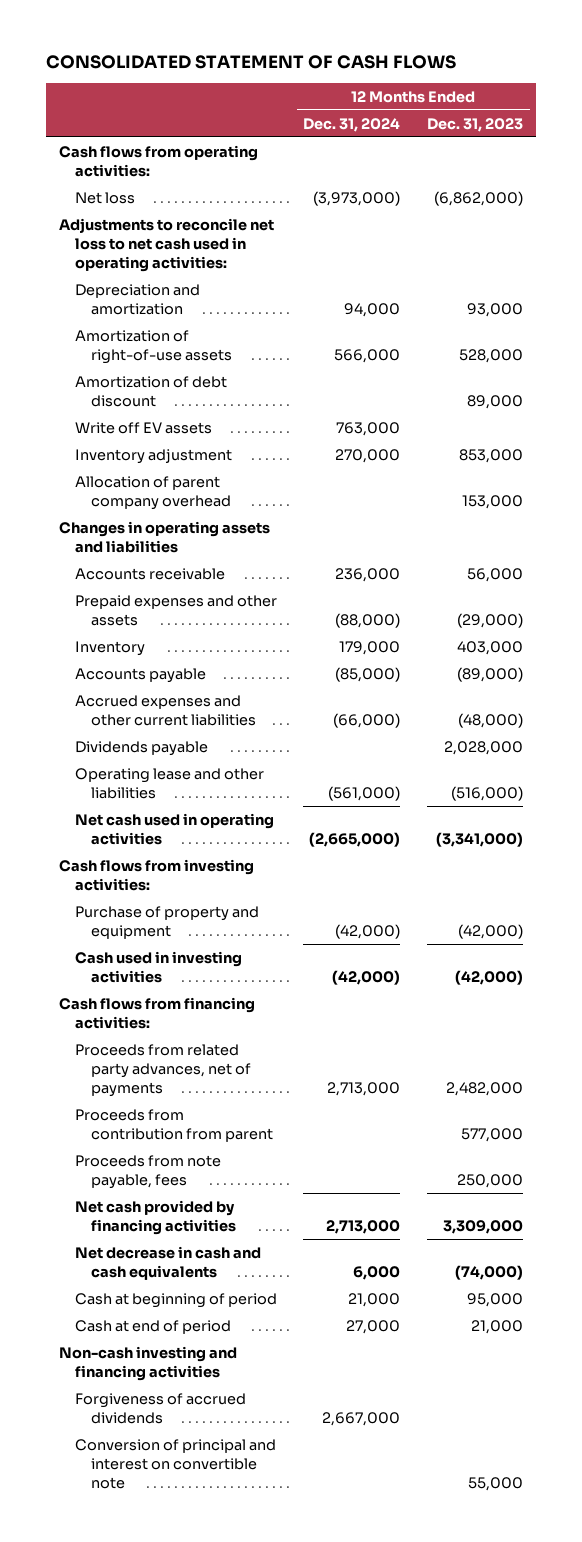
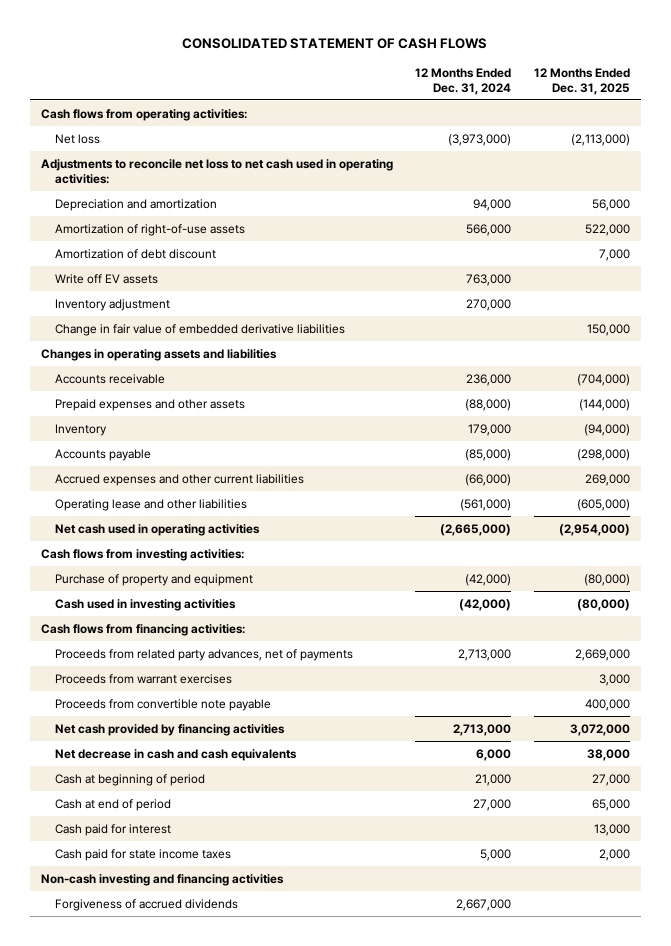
- | 12 Months Ended Dec. 31, 2024 | 12 Months Ended Dec. 31, 2023
+ | 12 Months Ended Dec. 31, 2024 | 12 Months Ended Dec. 31, 2025
- Allocation of parent company overhead | | 153,000
+ Change in fair value of embedded derivative liabilities | | 150,000
- Dividends payable | | 2,028,000
- Proceeds from contribution from parent | | 577,000
- Proceeds from note payable, fees | | 250,000
+ Proceeds from warrant exercises | | 3,000
+ Proceeds from convertible note payable | | 400,000
+ Cash paid for interest | | 13,000
+ Cash paid for state income taxes | 5,000 | 2,000
- Conversion of principal and interest on convertible note | | 55,000

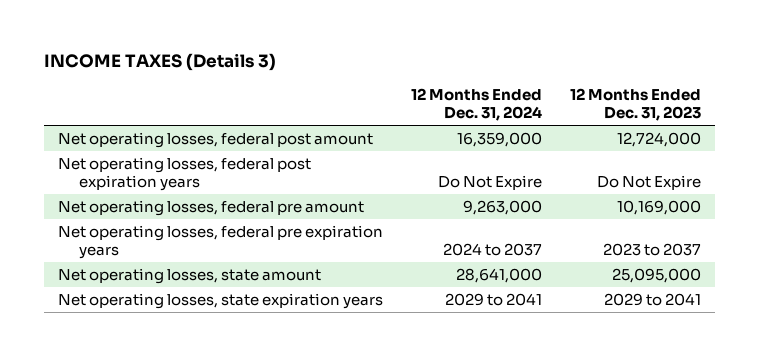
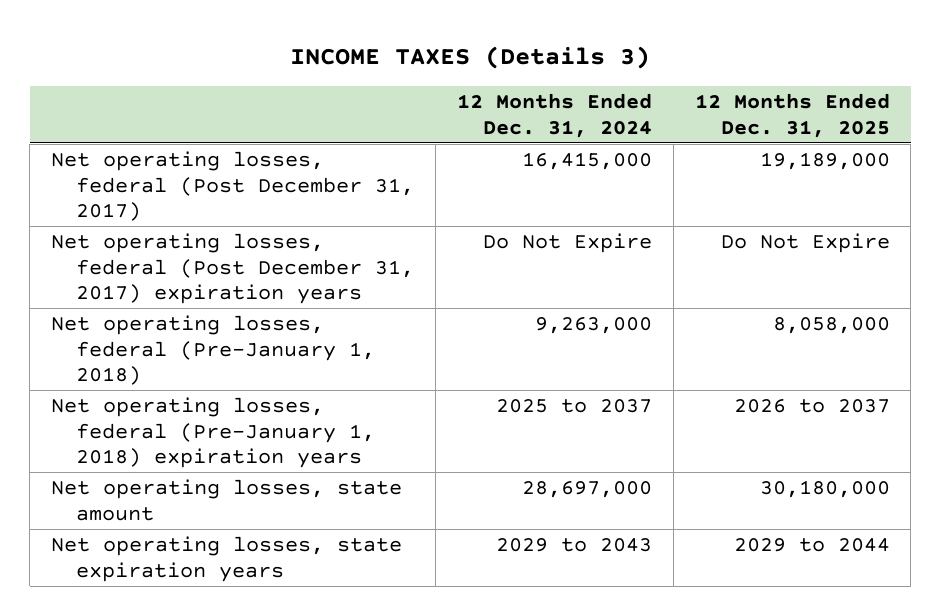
- | 12 Months Ended Dec. 31, 2024 | 12 Months Ended Dec. 31, 2023
+ | 12 Months Ended Dec. 31, 2024 | 12 Months Ended Dec. 31, 2025
- Net operating losses, federal post amount | 16,359,000 | 12,724,000
- Net operating losses, federal post expiration years | Do Not Expire | Do Not Expire
- Net operating losses, federal pre amount | 9,263,000 | 10,169,000
- Net operating losses, federal pre expiration years | 2024 to 2037 | 2023 to 2037
- Net operating losses, state amount | 28,641,000 | 25,095,000
- Net operating losses, state expiration years | 2029 to 2041 | 2029 to 2041
+ Net operating losses, federal (Post December 31, 2017) | 16,415,000 | 19,189,000
+ Net operating losses, federal (Post December 31, 2017) expiration years | Do Not Expire | Do Not Expire
+ Net operating losses, federal (Pre-January 1, 2018) | 9,263,000 | 8,058,000
+ Net operating losses, federal (Pre-January 1, 2018) expiration years | 2025 to 2037 | 2026 to 2037
+ Net operating losses, state amount | 28,697,000 | 30,180,000
+ Net operating losses, state expiration years | 2029 to 2043 | 2029 to 2044

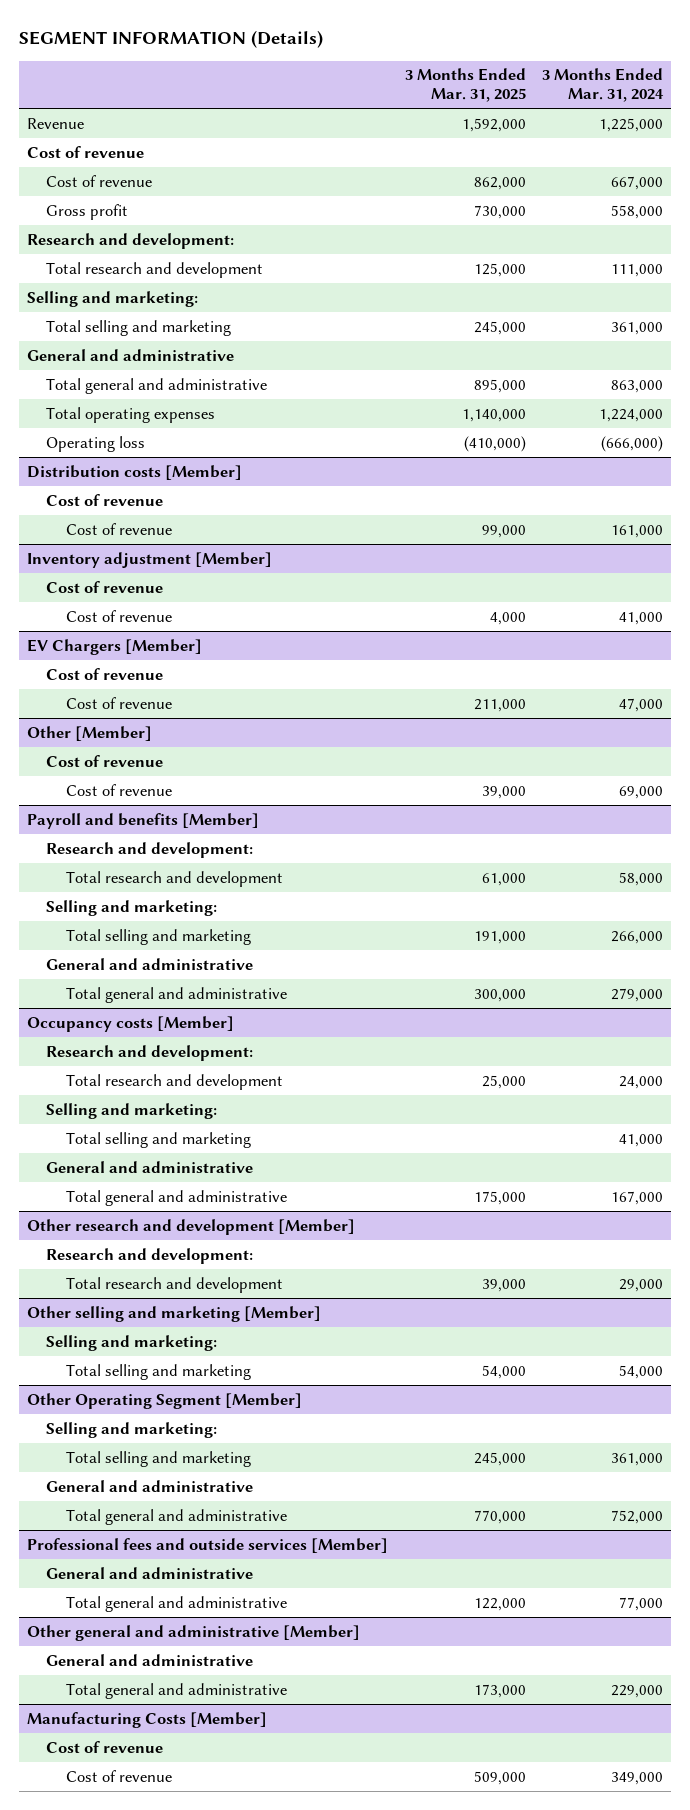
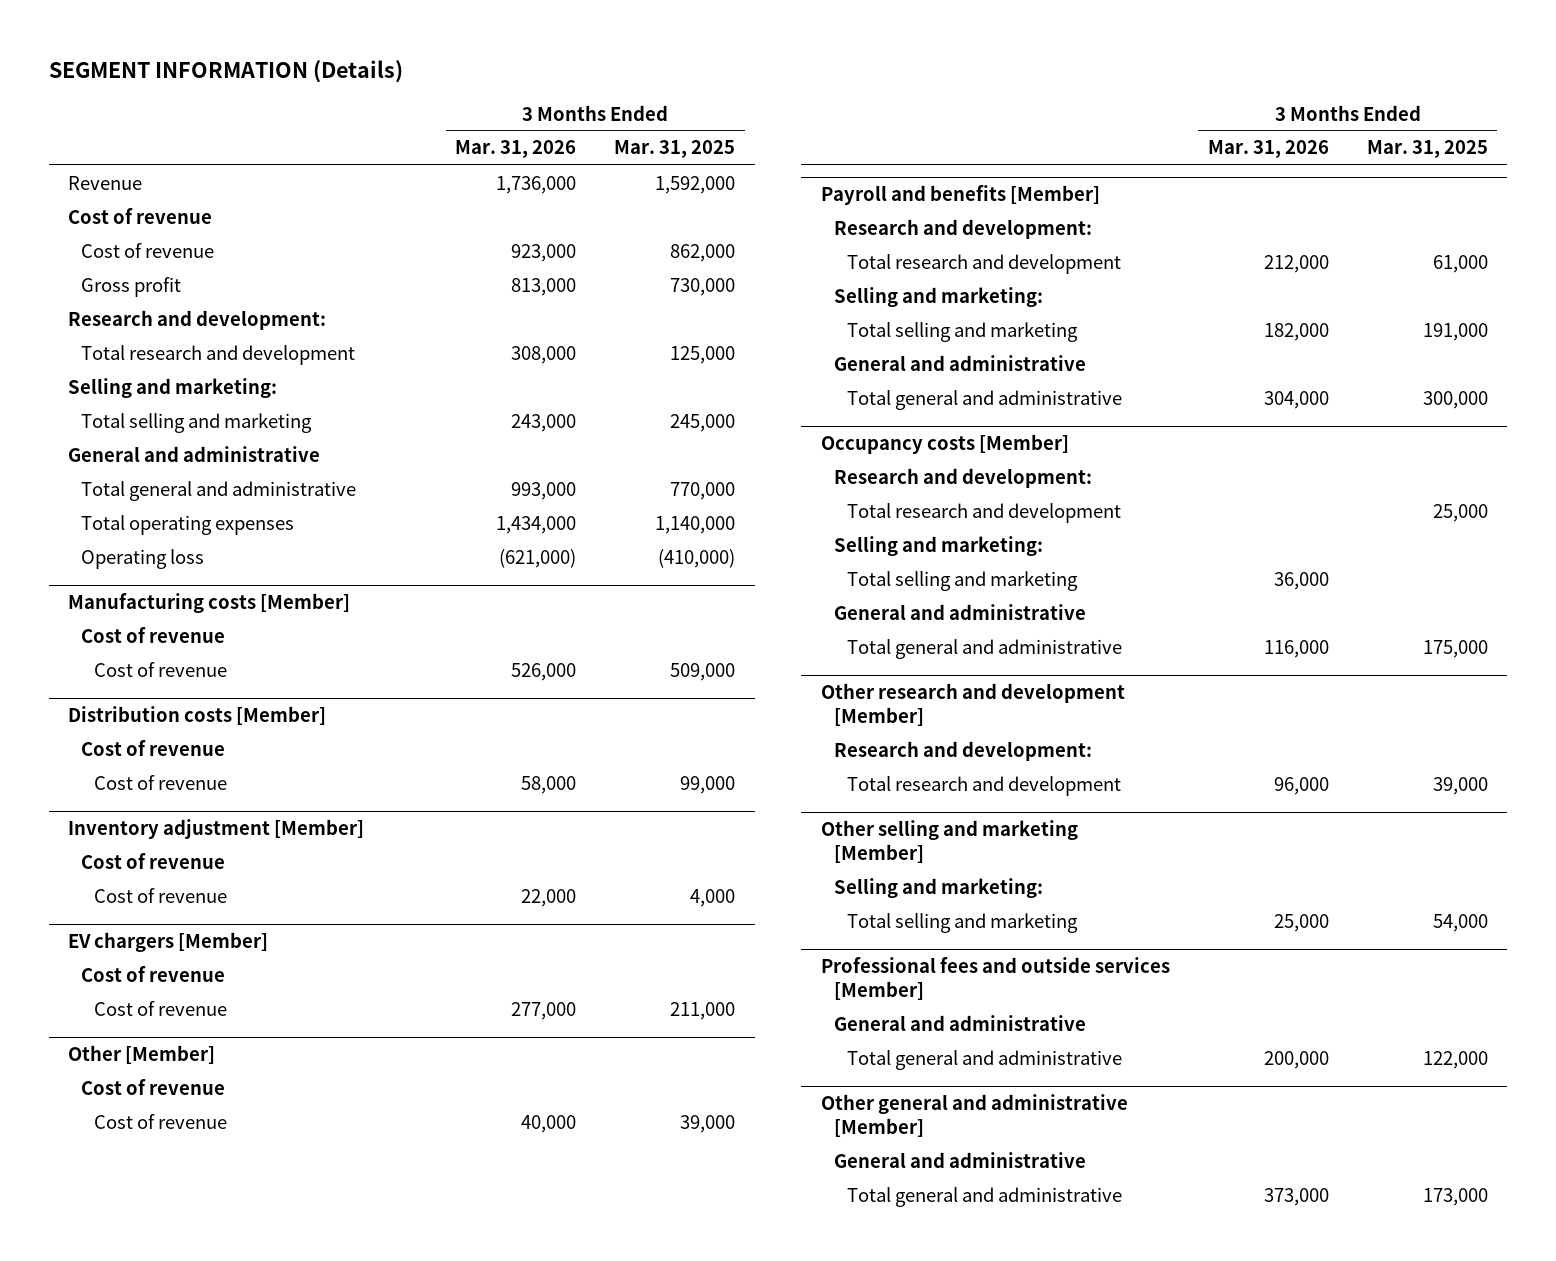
- | 3 Months Ended Mar. 31, 2025 | 3 Months Ended Mar. 31, 2024
+ | 3 Months Ended Mar. 31, 2026 | 3 Months Ended Mar. 31, 2025
- Total general and administrative | 895,000 | 863,000
+ Total general and administrative | 993,000 | 770,000
+ Manufacturing costs [Member]
+ Cost of revenue
+ Cost of revenue | 526,000 | 509,000
- EV Chargers [Member]
+ EV chargers [Member]
- Other Operating Segment [Member]
- Selling and marketing:
- Total selling and marketing | 245,000 | 361,000
- General and administrative
- Total general and administrative | 770,000 | 752,000
- Manufacturing Costs [Member]
- Cost of revenue
- Cost of revenue | 509,000 | 349,000

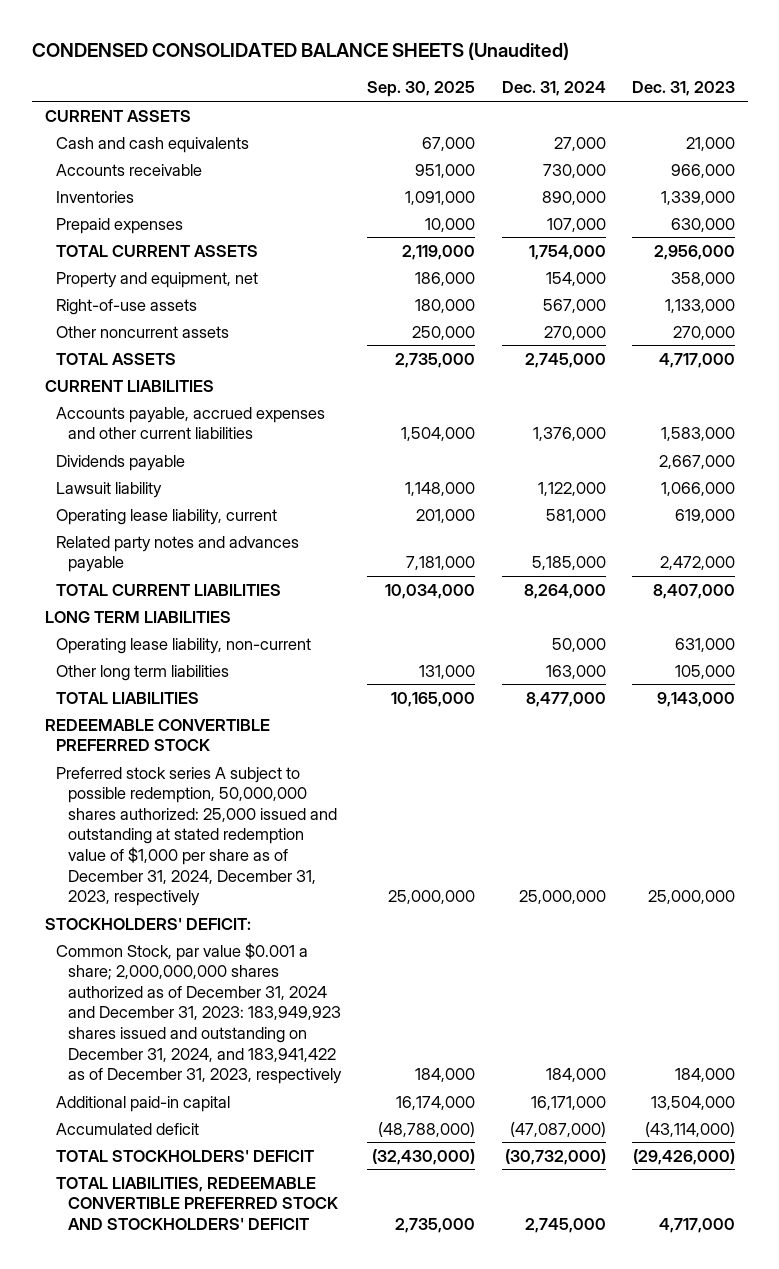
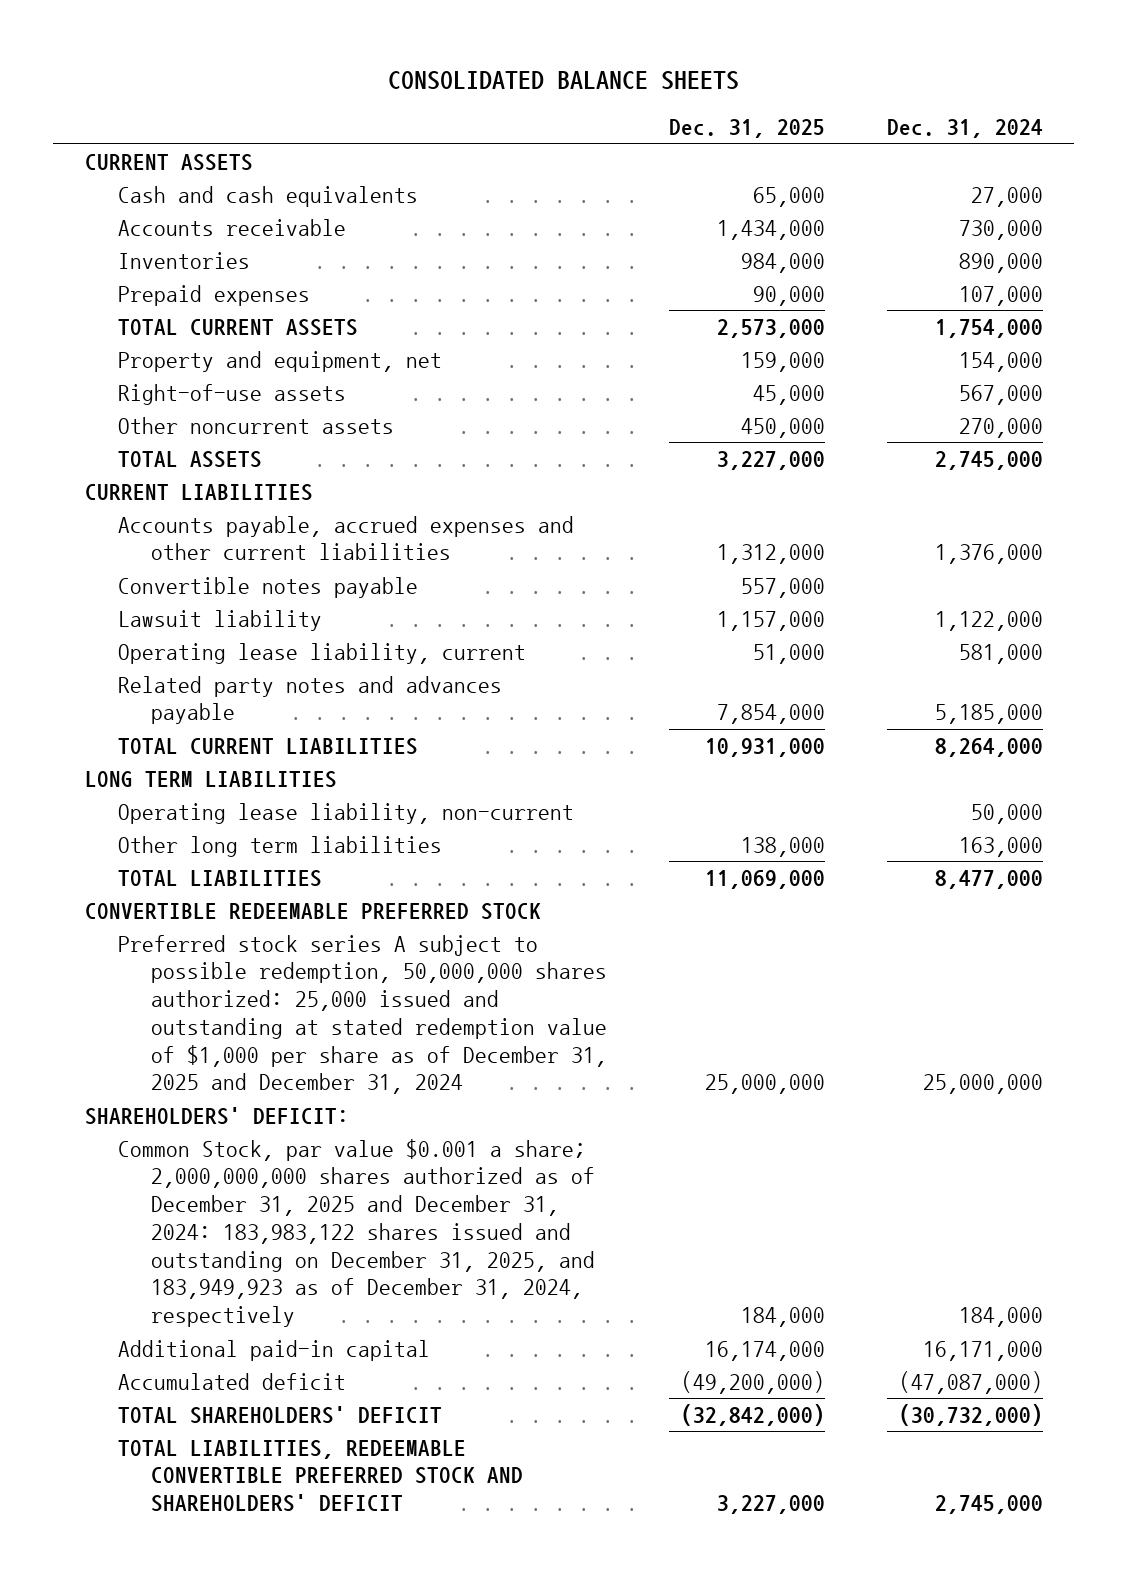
- CONDENSED CONSOLIDATED BALANCE SHEETS (Unaudited)
+ CONSOLIDATED BALANCE SHEETS
- | Sep. 30, 2025 | Dec. 31, 2024 | Dec. 31, 2023
+ | Dec. 31, 2025 | Dec. 31, 2024
- Dividends payable | | | 2,667,000
+ Convertible notes payable | 557,000 |
- REDEEMABLE CONVERTIBLE PREFERRED STOCK
- Preferred stock series A subject to possible redemption, 50,000,000 shares authorized: 25,000 issued and outstanding at stated redemption value of $1,000 per share as of December 31, 2024, December 31, 2023, respectively | 25,000,000 | 25,000,000 | 25,000,000
- STOCKHOLDERS' DEFICIT:
- Common Stock, par value $0.001 a share; 2,000,000,000 shares authorized as of December 31, 2024 and December 31, 2023: 183,949,923 shares issued and outstanding on December 31, 2024, and 183,941,422 as of December 31, 2023, respectively | 184,000 | 184,000 | 184,000
+ CONVERTIBLE REDEEMABLE PREFERRED STOCK
+ Preferred stock series A subject to possible redemption, 50,000,000 shares authorized: 25,000 issued and outstanding at stated redemption value of $1,000 per share as of December 31, 2025 and December 31, 2024 | 25,000,000 | 25,000,000
+ SHAREHOLDERS' DEFICIT:
+ Common Stock, par value $0.001 a share; 2,000,000,000 shares authorized as of December 31, 2025 and December 31, 2024: 183,983,122 shares issued and outstanding on December 31, 2025, and 183,949,923 as of December 31, 2024, respectively | 184,000 | 184,000
- TOTAL STOCKHOLDERS' DEFICIT | (32,430,000) | (30,732,000) | (29,426,000)
- TOTAL LIABILITIES, REDEEMABLE CONVERTIBLE PREFERRED STOCK AND STOCKHOLDERS' DEFICIT | 2,735,000 | 2,745,000 | 4,717,000
+ TOTAL SHAREHOLDERS' DEFICIT | (32,842,000) | (30,732,000)
+ TOTAL LIABILITIES, REDEEMABLE CONVERTIBLE PREFERRED STOCK AND SHAREHOLDERS' DEFICIT | 3,227,000 | 2,745,000

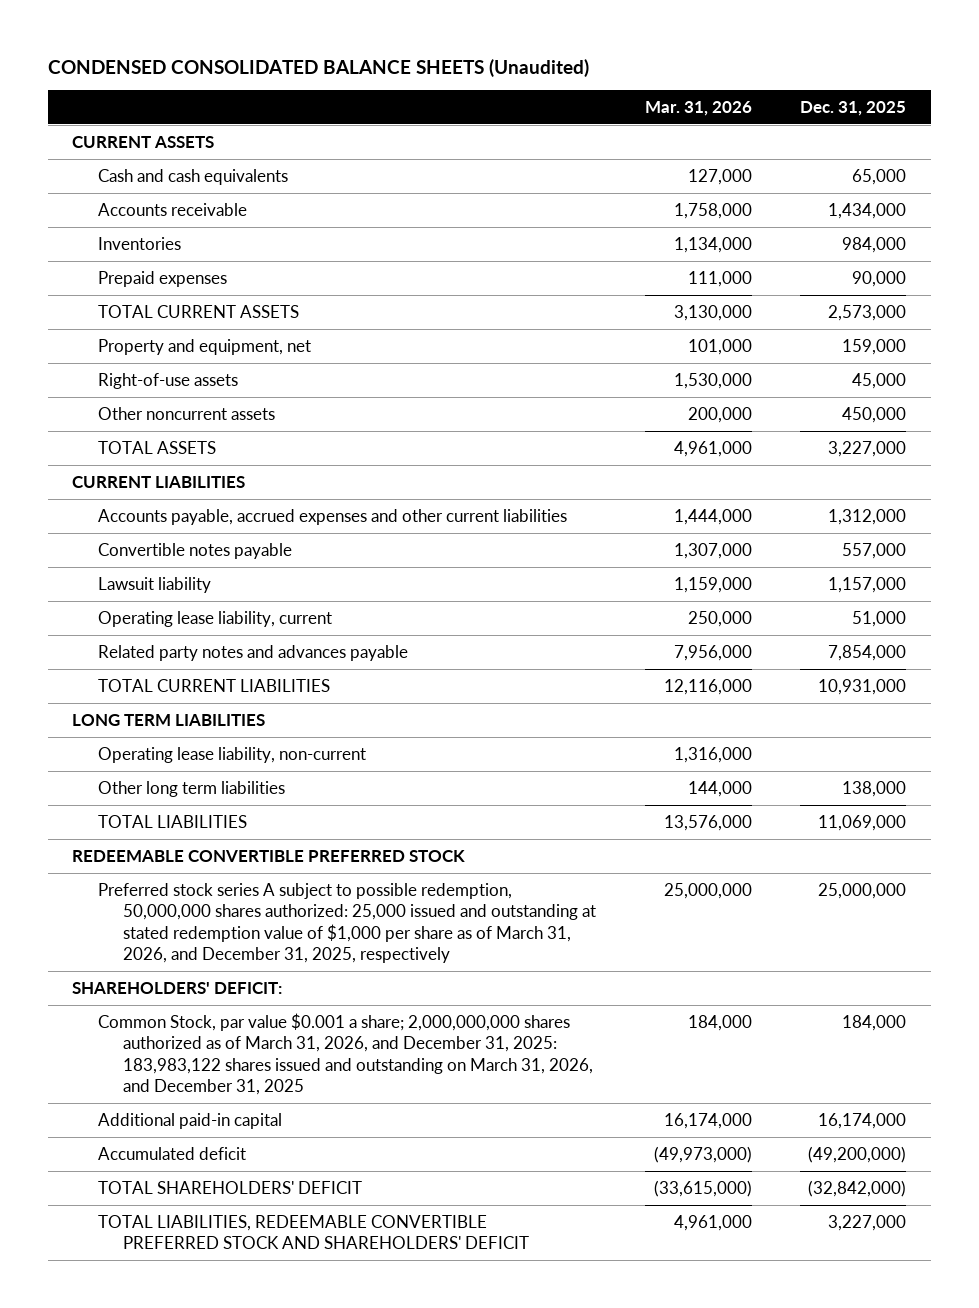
- CONSOLIDATED BALANCE SHEETS
+ CONDENSED CONSOLIDATED BALANCE SHEETS (Unaudited)
- | Dec. 31, 2025 | Dec. 31, 2024
+ | Mar. 31, 2026 | Dec. 31, 2025
- CONVERTIBLE REDEEMABLE PREFERRED STOCK
- Preferred stock series A subject to possible redemption, 50,000,000 shares authorized: 25,000 issued and outstanding at stated redemption value of $1,000 per share as of December 31, 2025 and December 31, 2024 | 25,000,000 | 25,000,000
+ REDEEMABLE CONVERTIBLE PREFERRED STOCK
+ Preferred stock series A subject to possible redemption, 50,000,000 shares authorized: 25,000 issued and outstanding at stated redemption value of $1,000 per share as of March 31, 2026, and December 31, 2025, respectively | 25,000,000 | 25,000,000
- Common Stock, par value $0.001 a share; 2,000,000,000 shares authorized as of December 31, 2025 and December 31, 2024: 183,983,122 shares issued and outstanding on December 31, 2025, and 183,949,923 as of December 31, 2024, respectively | 184,000 | 184,000
+ Common Stock, par value $0.001 a share; 2,000,000,000 shares authorized as of March 31, 2026, and December 31, 2025: 183,983,122 shares issued and outstanding on March 31, 2026, and December 31, 2025 | 184,000 | 184,000

